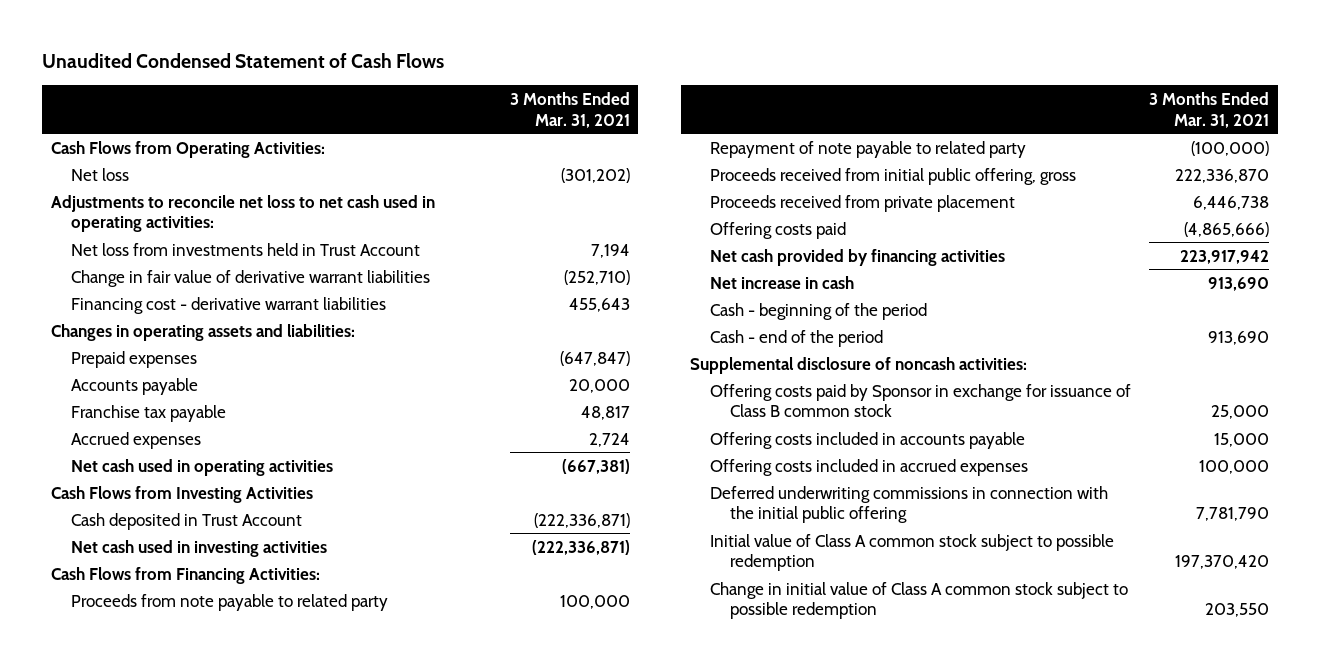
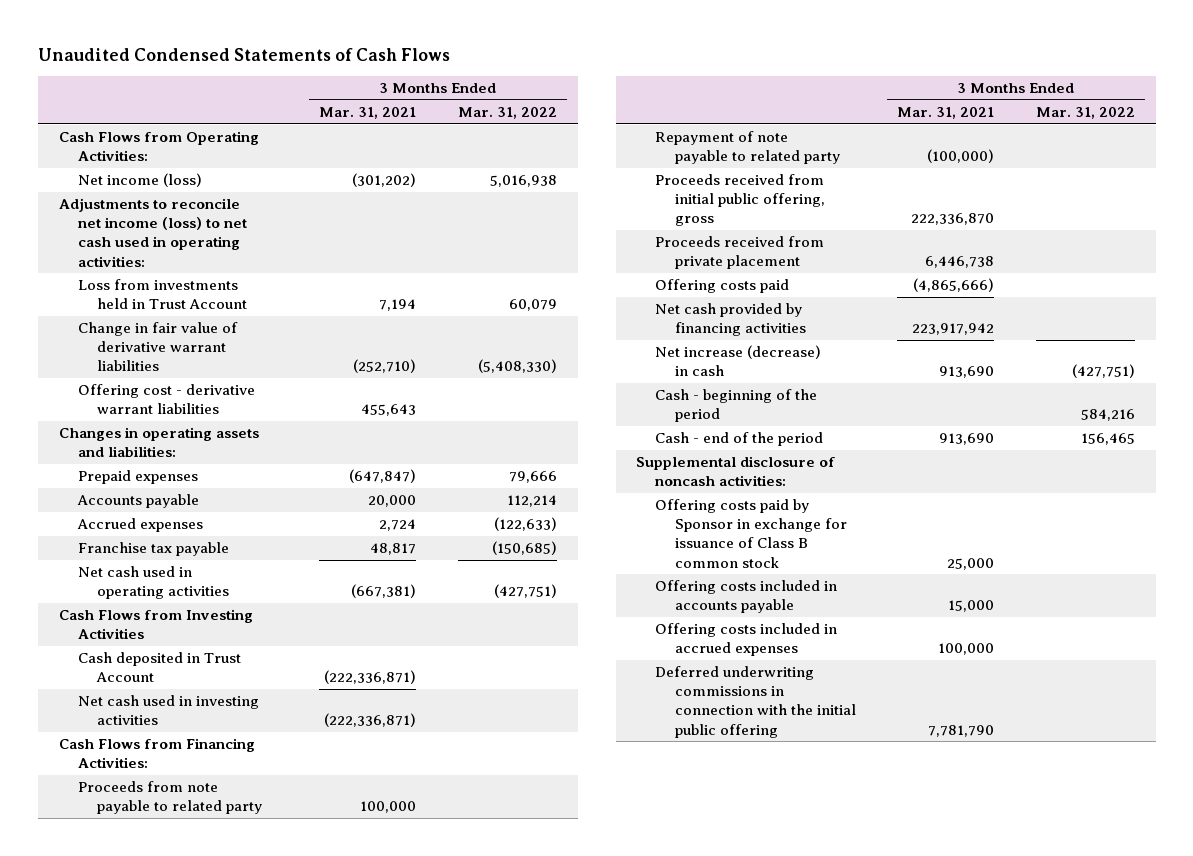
- Unaudited Condensed Statement of Cash Flows
+ Unaudited Condensed Statements of Cash Flows
- | 3 Months Ended Mar. 31, 2021
+ | 3 Months Ended Mar. 31, 2021 | 3 Months Ended Mar. 31, 2022
- Net loss | (301,202)
- Adjustments to reconcile net loss to net cash used in operating activities:
- Net loss from investments held in Trust Account | 7,194
+ Net income (loss) | (301,202) | 5,016,938
+ Adjustments to reconcile net income (loss) to net cash used in operating activities:
+ Loss from investments held in Trust Account | 7,194 | 60,079
- Financing cost - derivative warrant liabilities | 455,643
+ Offering cost - derivative warrant liabilities | 455,643 |
moved down: Franchise tax payable | 48,817 | (150,685)
- Net increase in cash | 913,690
+ Net increase (decrease) in cash | 913,690 | (427,751)
- Initial value of Class A common stock subject to possible redemption | 197,370,420
- Change in initial value of Class A common stock subject to possible redemption | 203,550

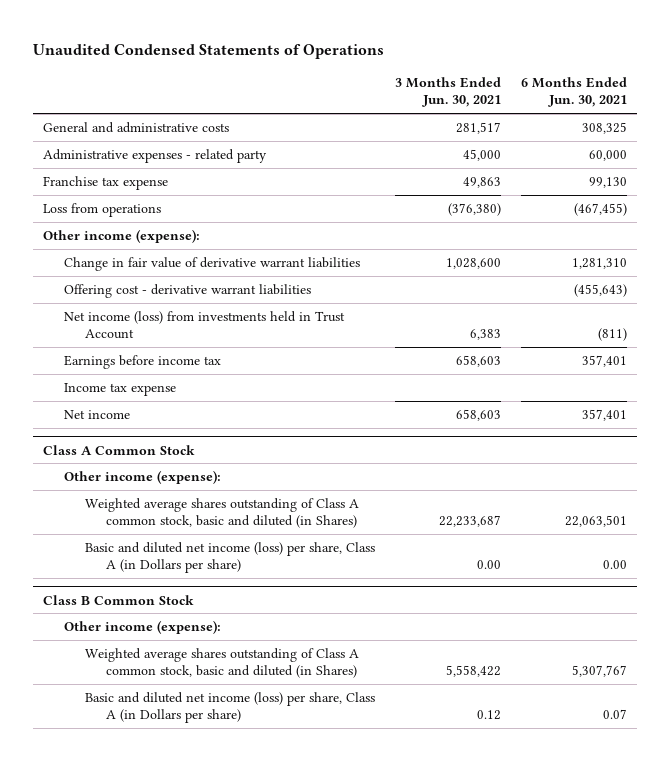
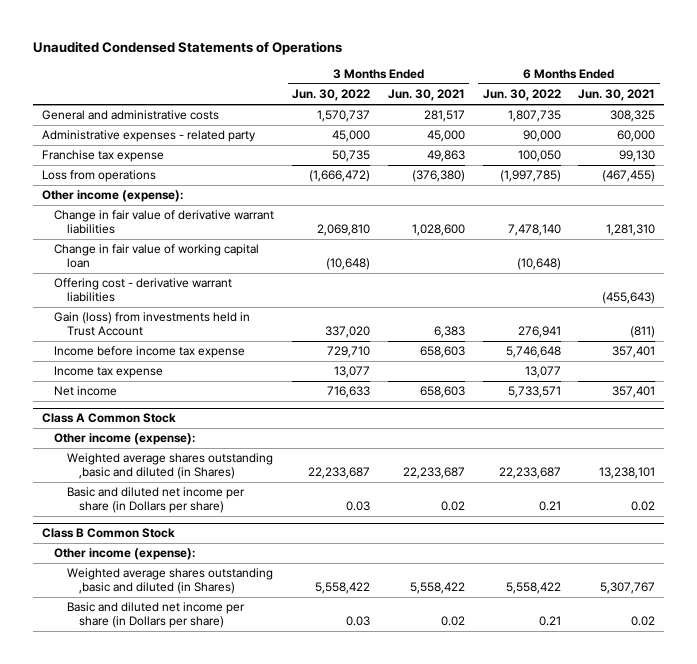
- | 3 Months Ended Jun. 30, 2021 | 6 Months Ended Jun. 30, 2021
+ | 3 Months Ended Jun. 30, 2022 | 3 Months Ended Jun. 30, 2021 | 6 Months Ended Jun. 30, 2022 | 6 Months Ended Jun. 30, 2021
+ Change in fair value of working capital loan | (10,648) | | (10,648) |
- Net income (loss) from investments held in Trust Account | 6,383 | (811)
- Earnings before income tax | 658,603 | 357,401
+ Gain (loss) from investments held in Trust Account | 337,020 | 6,383 | 276,941 | (811)
+ Income before income tax expense | 729,710 | 658,603 | 5,746,648 | 357,401
@ Class A Common Stock
- Weighted average shares outstanding of Class A common stock, basic and diluted (in Shares) | 22,233,687 | 22,063,501
- Basic and diluted net income (loss) per share, Class A (in Dollars per share) | 0.00 | 0.00
+ Weighted average shares outstanding ,basic and diluted (in Shares) | 22,233,687 | 22,233,687 | 22,233,687 | 13,238,101
+ Basic and diluted net income per share (in Dollars per share) | 0.03 | 0.02 | 0.21 | 0.02
@ Class B Common Stock
- Weighted average shares outstanding of Class A common stock, basic and diluted (in Shares) | 5,558,422 | 5,307,767
- Basic and diluted net income (loss) per share, Class A (in Dollars per share) | 0.12 | 0.07
+ Weighted average shares outstanding ,basic and diluted (in Shares) | 5,558,422 | 5,558,422 | 5,558,422 | 5,307,767
+ Basic and diluted net income per share (in Dollars per share) | 0.03 | 0.02 | 0.21 | 0.02

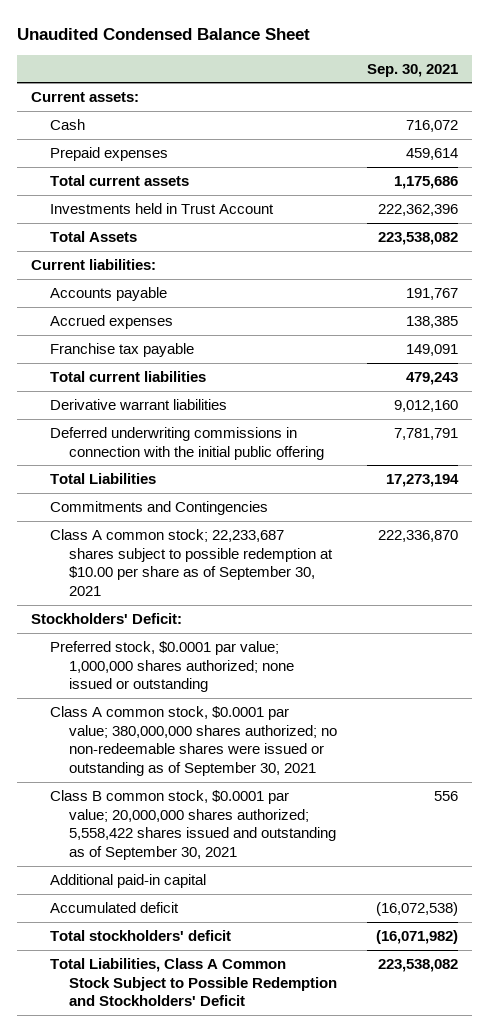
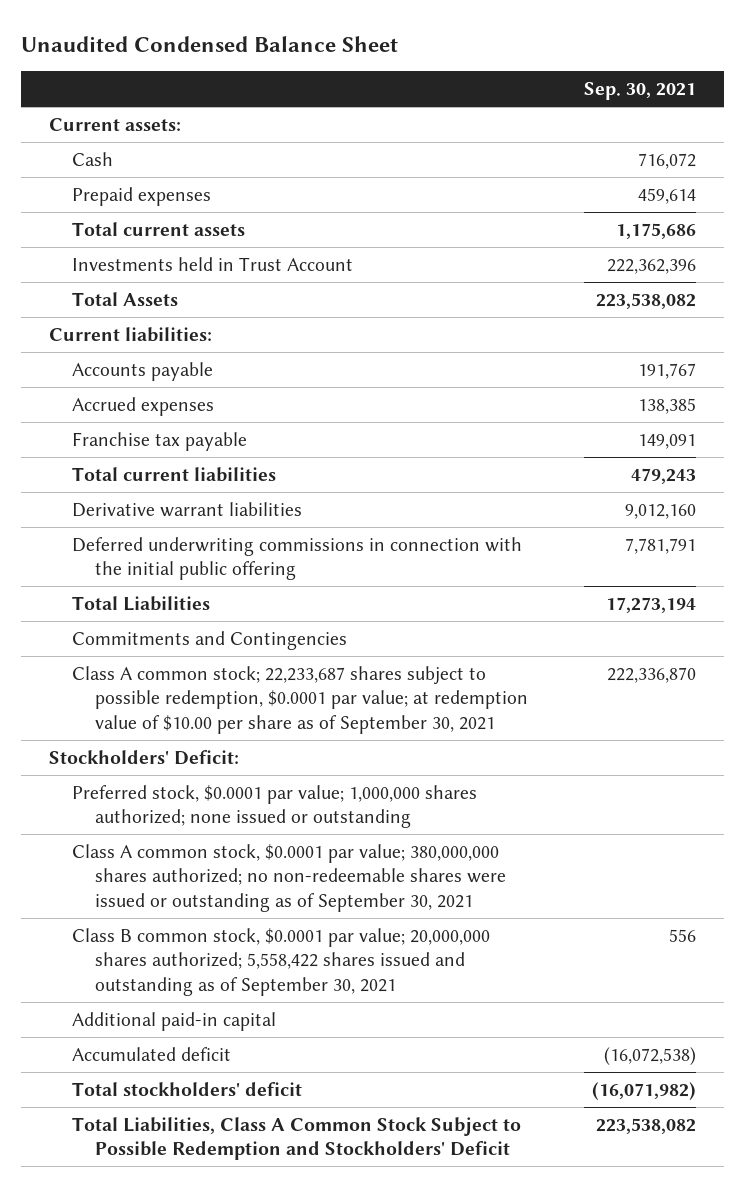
- Class A common stock; 22,233,687 shares subject to possible redemption at $10.00 per share as of September 30, 2021 | 222,336,870
+ Class A common stock; 22,233,687 shares subject to possible redemption, $0.0001 par value; at redemption value of $10.00 per share as of September 30, 2021 | 222,336,870

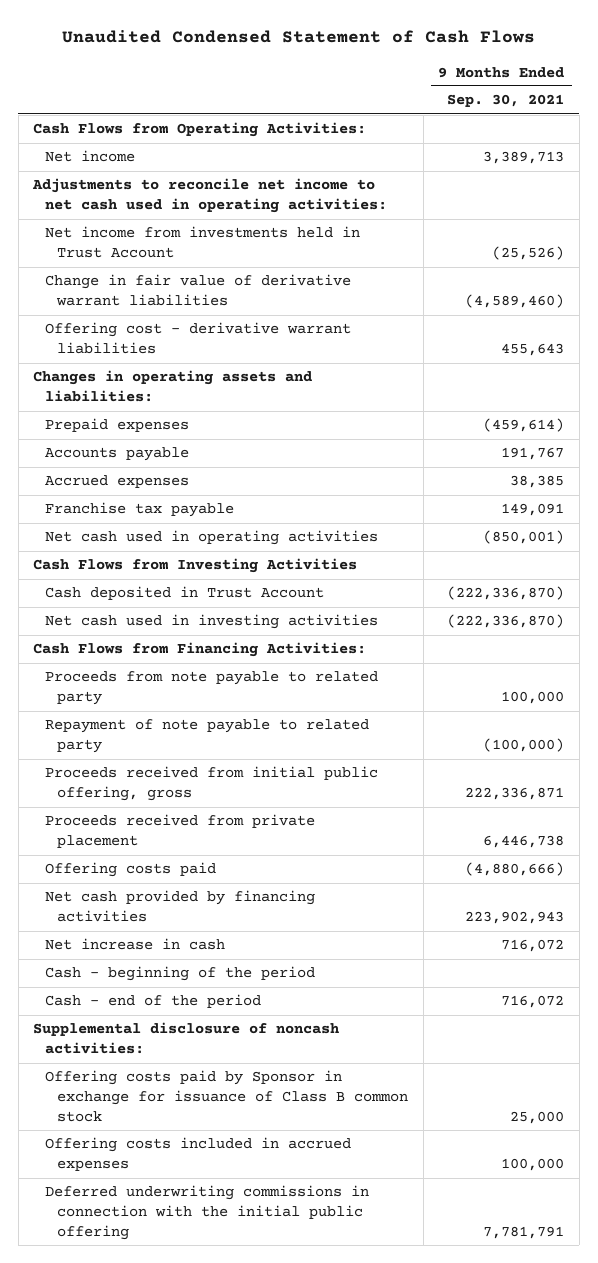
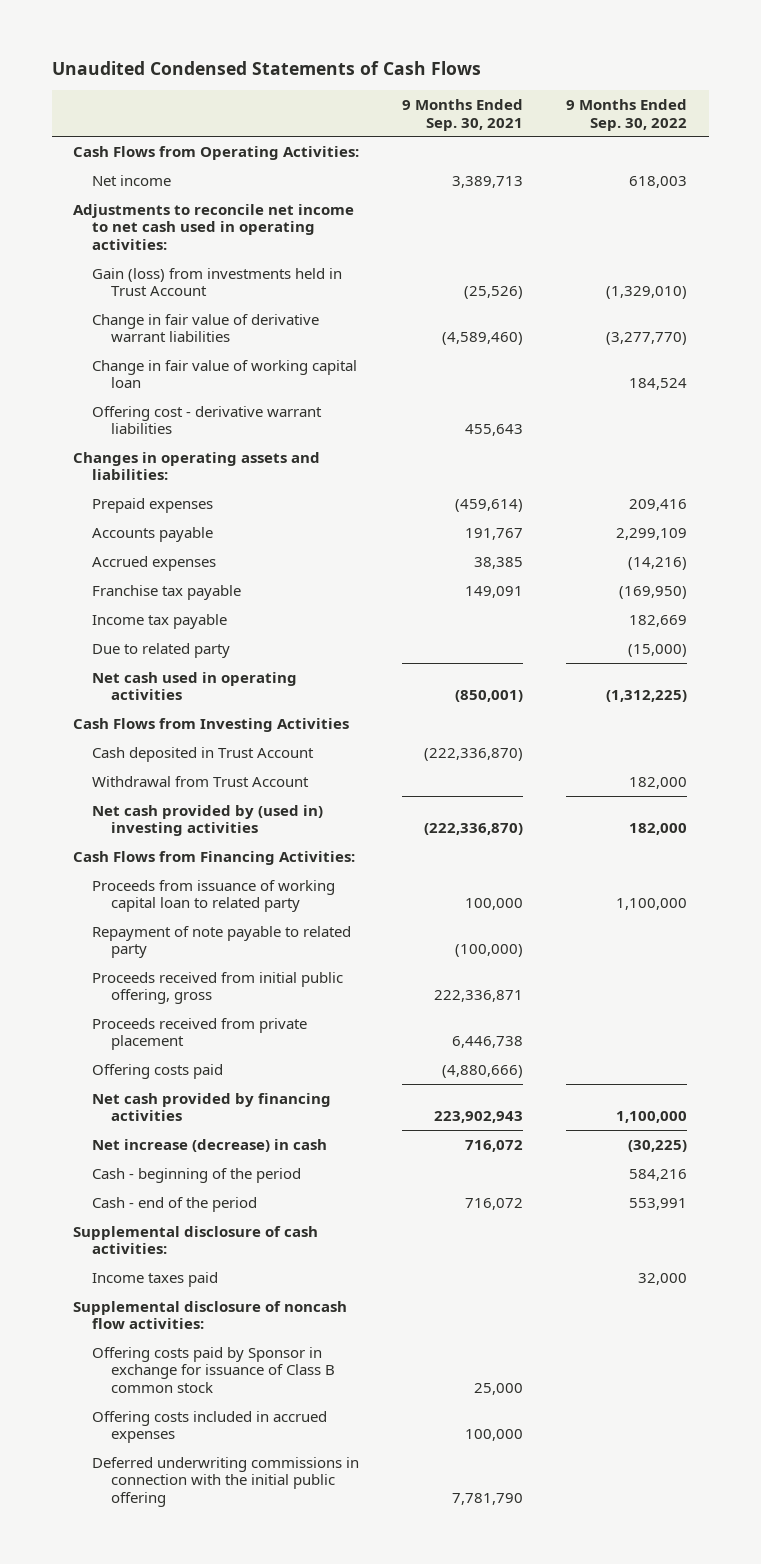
- Unaudited Condensed Statement of Cash Flows
+ Unaudited Condensed Statements of Cash Flows
- | 9 Months Ended Sep. 30, 2021
+ | 9 Months Ended Sep. 30, 2021 | 9 Months Ended Sep. 30, 2022
- Net income from investments held in Trust Account | (25,526)
+ Gain (loss) from investments held in Trust Account | (25,526) | (1,329,010)
+ Change in fair value of working capital loan | | 184,524
+ Income tax payable | | 182,669
+ Due to related party | | (15,000)
- Net cash used in investing activities | (222,336,870)
+ Withdrawal from Trust Account | | 182,000
+ Net cash provided by (used in) investing activities | (222,336,870) | 182,000
- Proceeds from note payable to related party | 100,000
+ Proceeds from issuance of working capital loan to related party | 100,000 | 1,100,000
- Net increase in cash | 716,072
+ Net increase (decrease) in cash | 716,072 | (30,225)
- Supplemental disclosure of noncash activities:
+ Supplemental disclosure of cash activities:
+ Income taxes paid | | 32,000
+ Supplemental disclosure of noncash flow activities:
- Deferred underwriting commissions in connection with the initial public offering | 7,781,791
+ Deferred underwriting commissions in connection with the initial public offering | 7,781,790 |

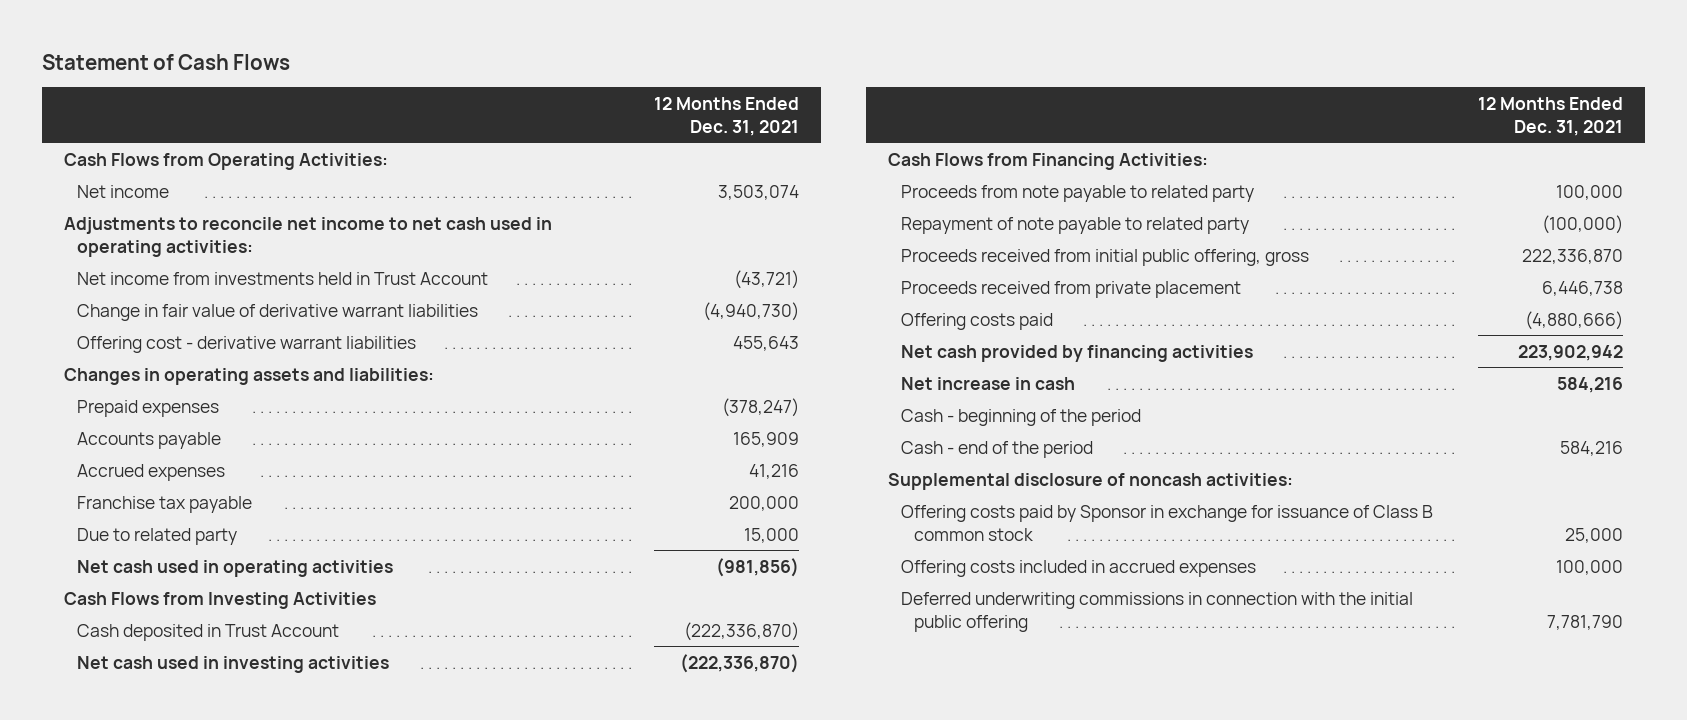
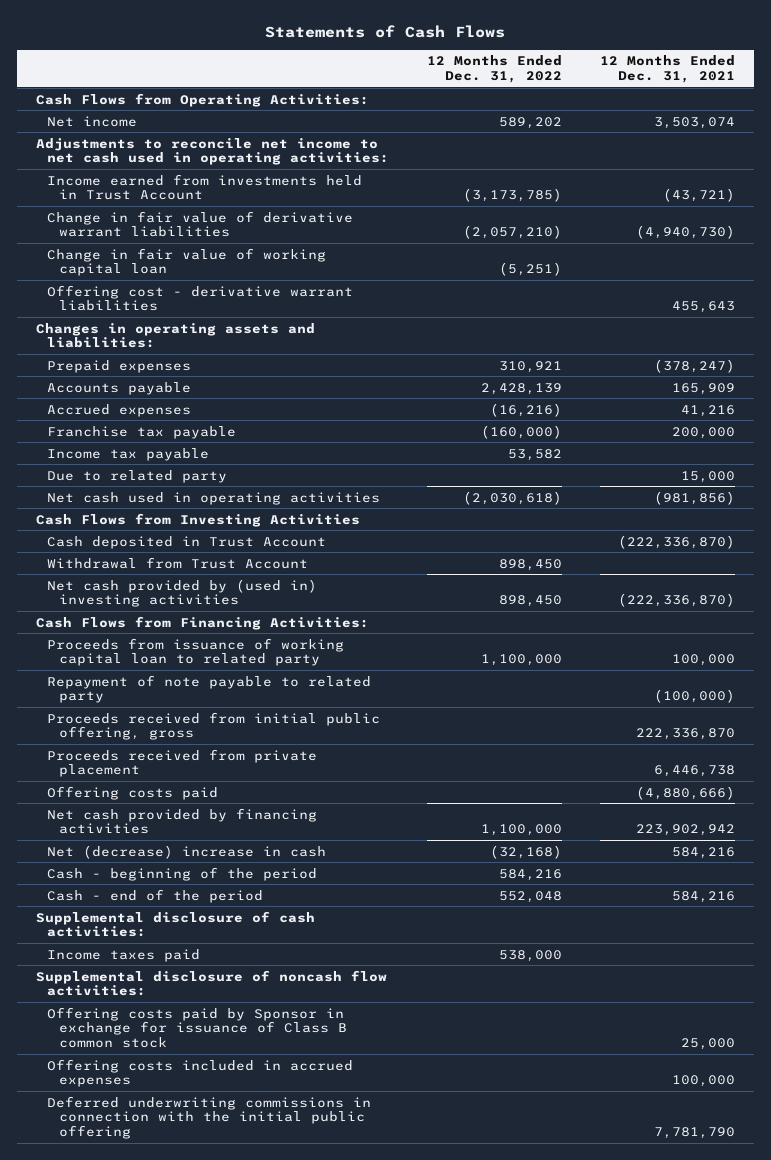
- Statement of Cash Flows
+ Statements of Cash Flows
- | 12 Months Ended Dec. 31, 2021
+ | 12 Months Ended Dec. 31, 2022 | 12 Months Ended Dec. 31, 2021
- Net income from investments held in Trust Account | (43,721)
+ Income earned from investments held in Trust Account | (3,173,785) | (43,721)
+ Change in fair value of working capital loan | (5,251) |
+ Income tax payable | 53,582 |
- Net cash used in investing activities | (222,336,870)
+ Withdrawal from Trust Account | 898,450 |
+ Net cash provided by (used in) investing activities | 898,450 | (222,336,870)
- Proceeds from note payable to related party | 100,000
+ Proceeds from issuance of working capital loan to related party | 1,100,000 | 100,000
- Net increase in cash | 584,216
+ Net (decrease) increase in cash | (32,168) | 584,216
- Supplemental disclosure of noncash activities:
+ Supplemental disclosure of cash activities:
+ Income taxes paid | 538,000 |
+ Supplemental disclosure of noncash flow activities:

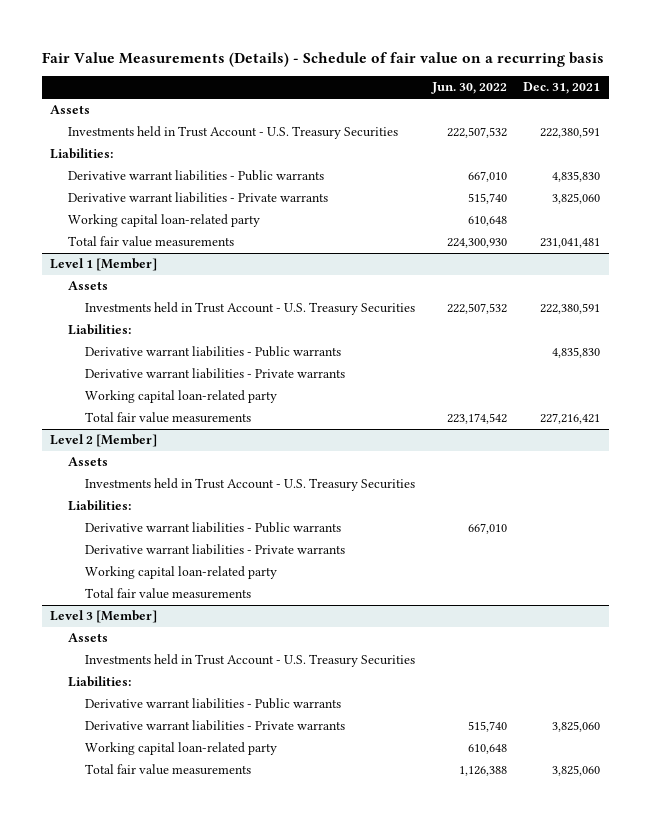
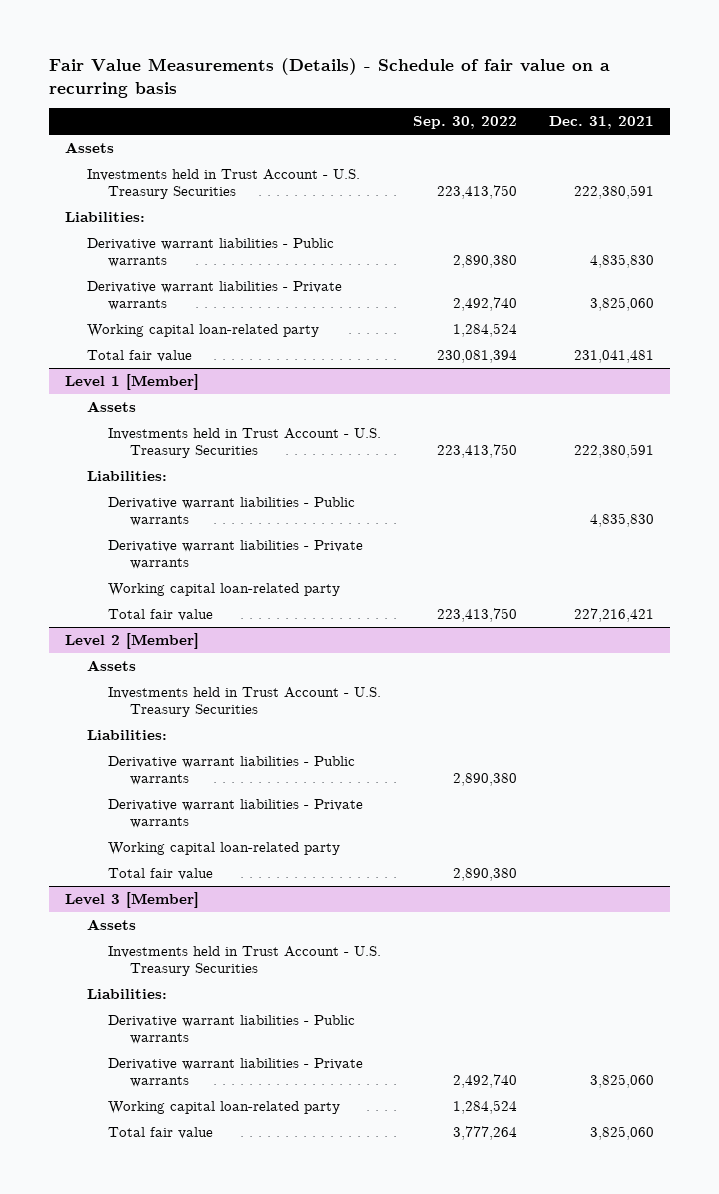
- | Jun. 30, 2022 | Dec. 31, 2021
+ | Sep. 30, 2022 | Dec. 31, 2021
- Total fair value measurements | 224,300,930 | 231,041,481
+ Total fair value | 230,081,394 | 231,041,481
@ Level 1 [Member]
- Total fair value measurements | 223,174,542 | 227,216,421
+ Total fair value | 223,413,750 | 227,216,421
@ Level 2 [Member]
- Total fair value measurements
+ Total fair value | 2,890,380 |
@ Level 3 [Member]
- Total fair value measurements | 1,126,388 | 3,825,060
+ Total fair value | 3,777,264 | 3,825,060

